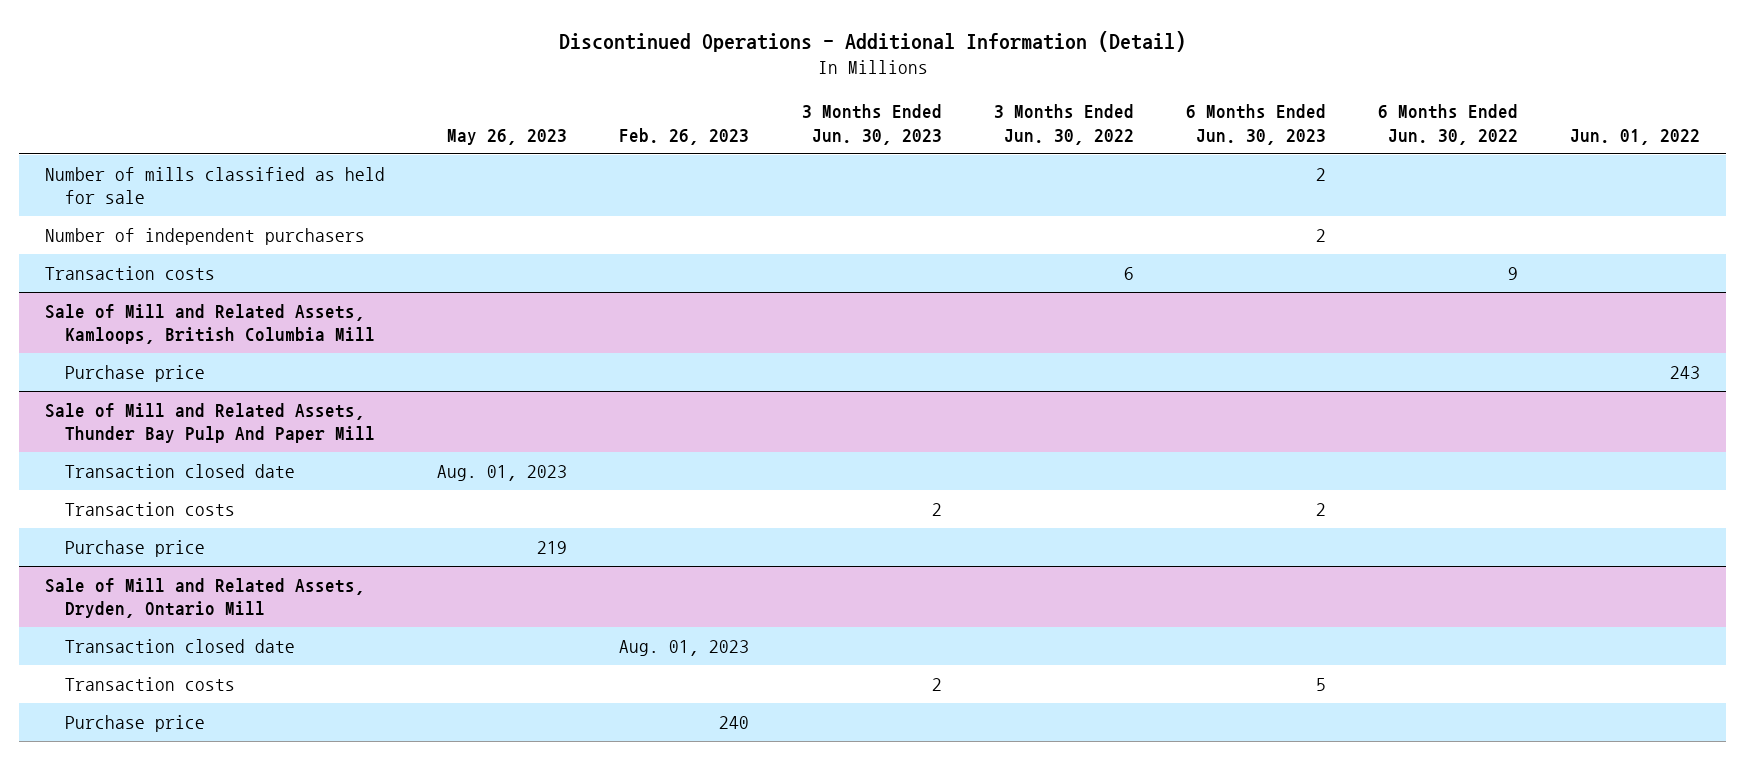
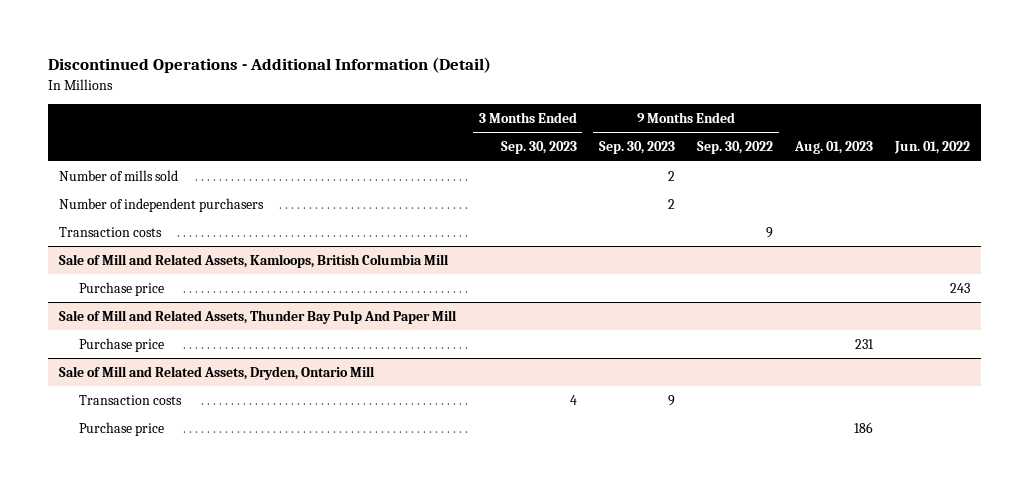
- | May 26, 2023 | Feb. 26, 2023 | 3 Months Ended Jun. 30, 2023 | 3 Months Ended Jun. 30, 2022 | 6 Months Ended Jun. 30, 2023 | 6 Months Ended Jun. 30, 2022 | Jun. 01, 2022
+ | 3 Months Ended Sep. 30, 2023 | 9 Months Ended Sep. 30, 2023 | 9 Months Ended Sep. 30, 2022 | Aug. 01, 2023 | Jun. 01, 2022
- Number of mills classified as held for sale | | | | | 2 | |
+ Number of mills sold | | 2 | | |
@ Sale of Mill and Related Assets, Thunder Bay Pulp And Paper Mill
- Transaction closed date | Aug. 01, 2023 | | | | | |
- Transaction costs | | | 2 | | 2 | |
@ Sale of Mill and Related Assets, Dryden, Ontario Mill
- Transaction closed date | | Aug. 01, 2023 | | | | |

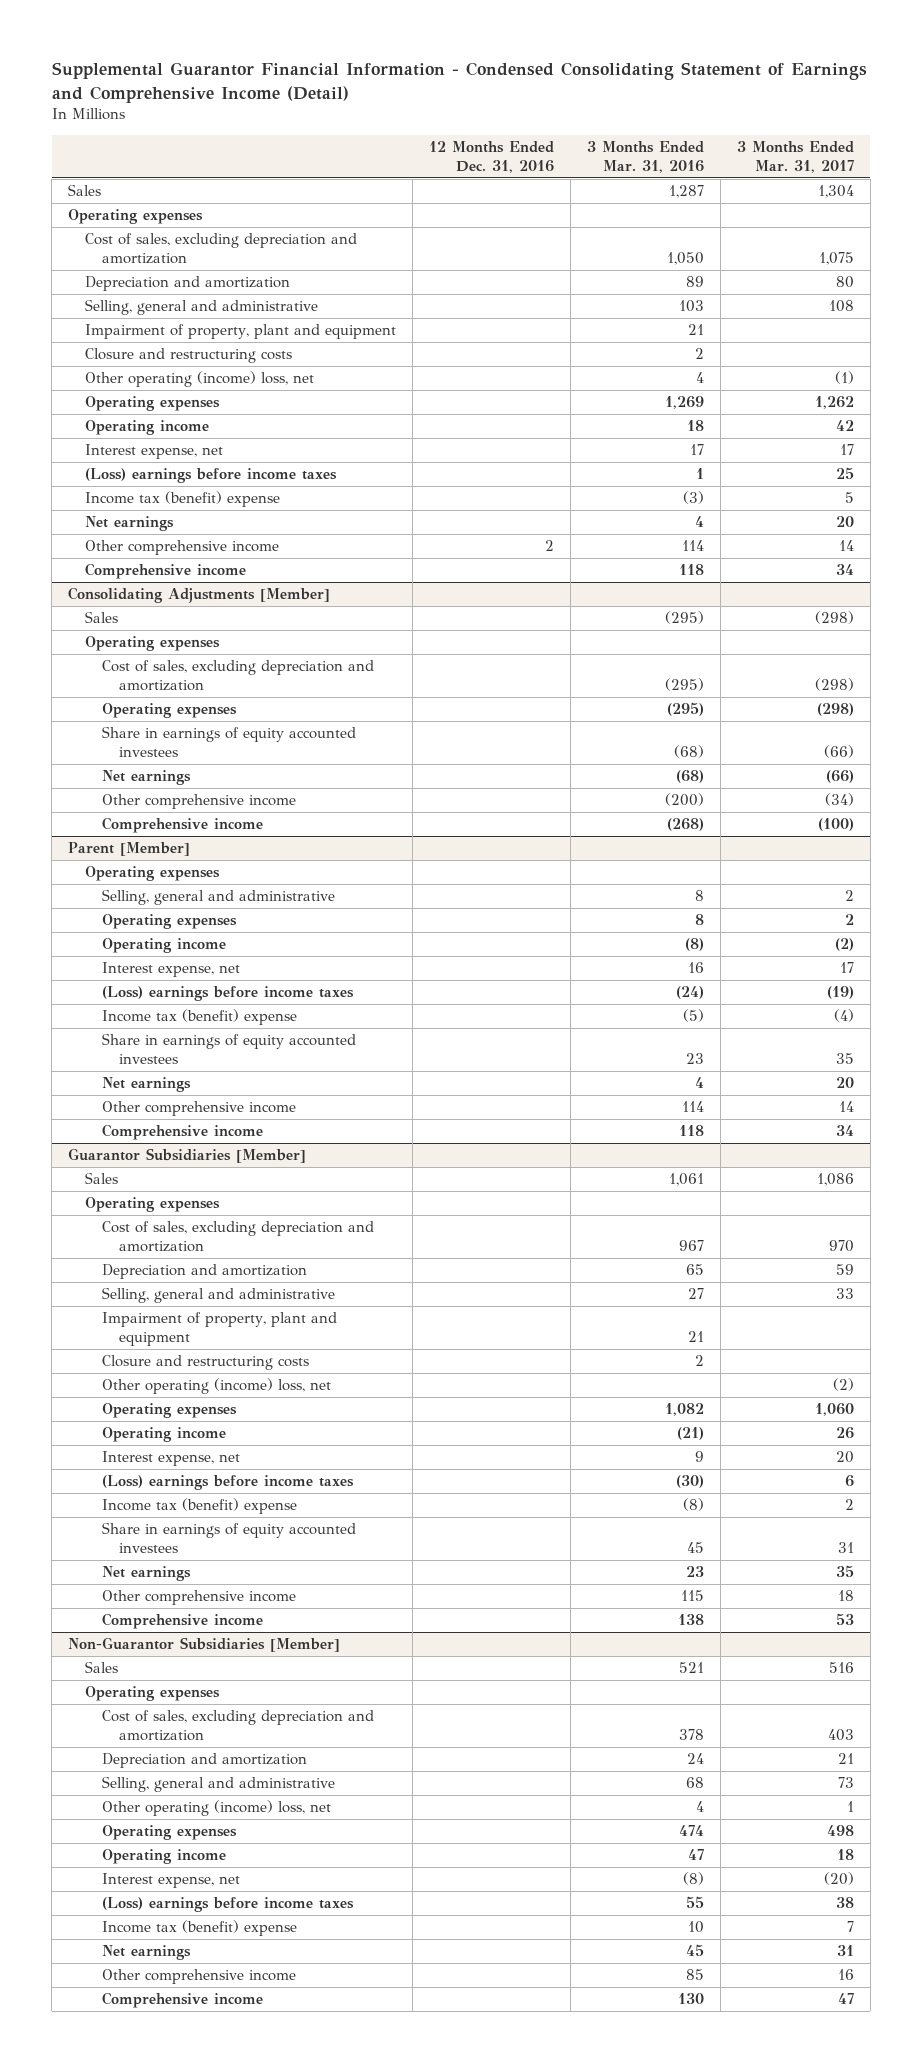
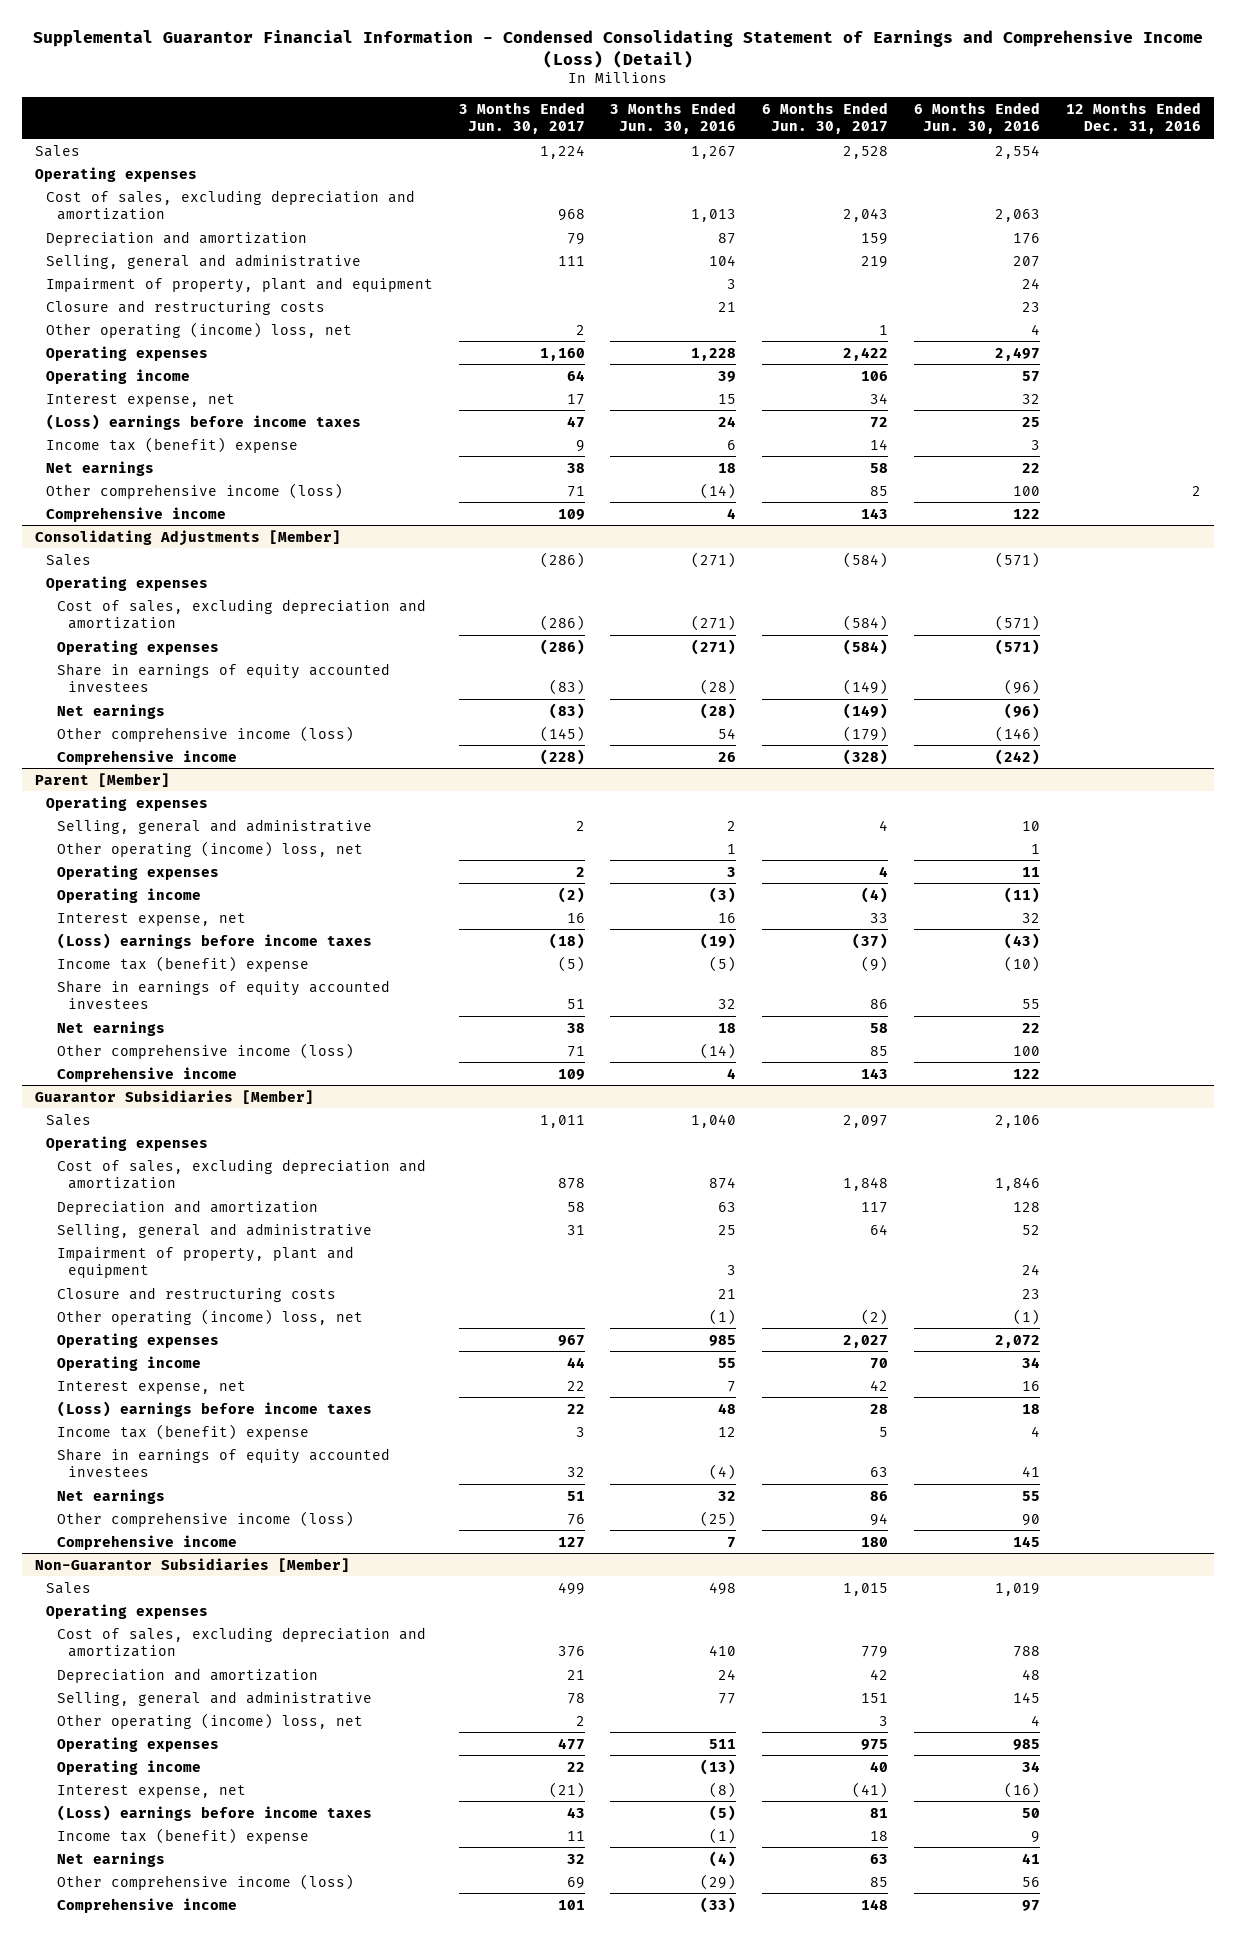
- Supplemental Guarantor Financial Information - Condensed Consolidating Statement of Earnings and Comprehensive Income (Detail)
+ Supplemental Guarantor Financial Information - Condensed Consolidating Statement of Earnings and Comprehensive Income (Loss) (Detail)
- | 12 Months Ended Dec. 31, 2016 | 3 Months Ended Mar. 31, 2016 | 3 Months Ended Mar. 31, 2017
+ | 3 Months Ended Jun. 30, 2017 | 3 Months Ended Jun. 30, 2016 | 6 Months Ended Jun. 30, 2017 | 6 Months Ended Jun. 30, 2016 | 12 Months Ended Dec. 31, 2016
- Other comprehensive income | 2 | 114 | 14
+ Other comprehensive income (loss) | 71 | (14) | 85 | 100 | 2
@ Consolidating Adjustments [Member]
- Other comprehensive income | | (200) | (34)
+ Other comprehensive income (loss) | (145) | 54 | (179) | (146) |
@ Parent [Member]
+ Other operating (income) loss, net | | 1 | | 1 |
- Other comprehensive income | | 114 | 14
+ Other comprehensive income (loss) | 71 | (14) | 85 | 100 |
@ Guarantor Subsidiaries [Member]
- Other comprehensive income | | 115 | 18
+ Other comprehensive income (loss) | 76 | (25) | 94 | 90 |
@ Non-Guarantor Subsidiaries [Member]
- Other comprehensive income | | 85 | 16
+ Other comprehensive income (loss) | 69 | (29) | 85 | 56 |

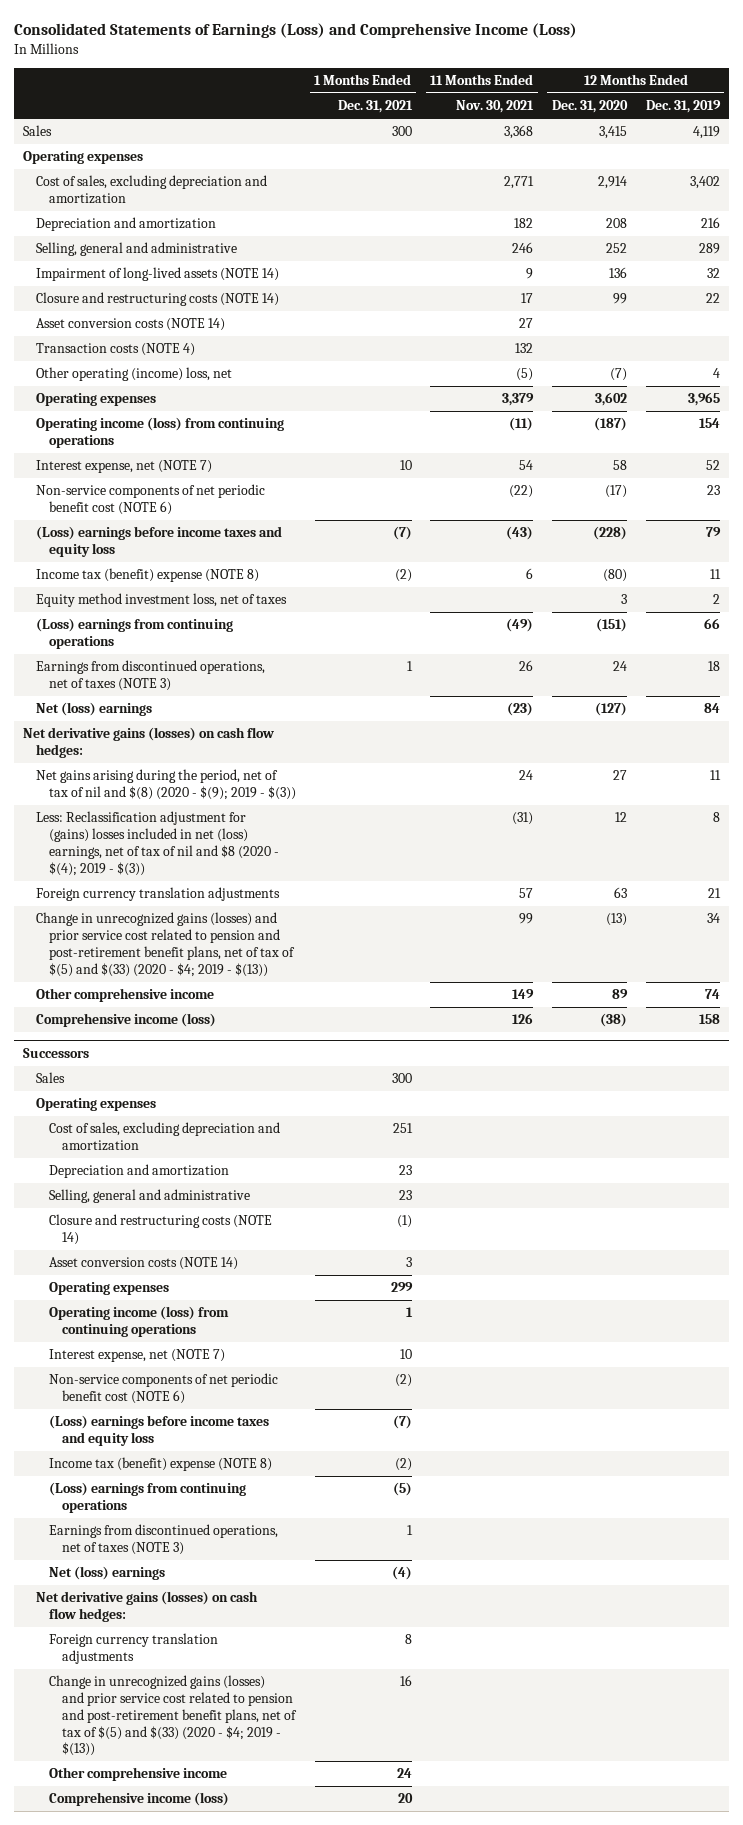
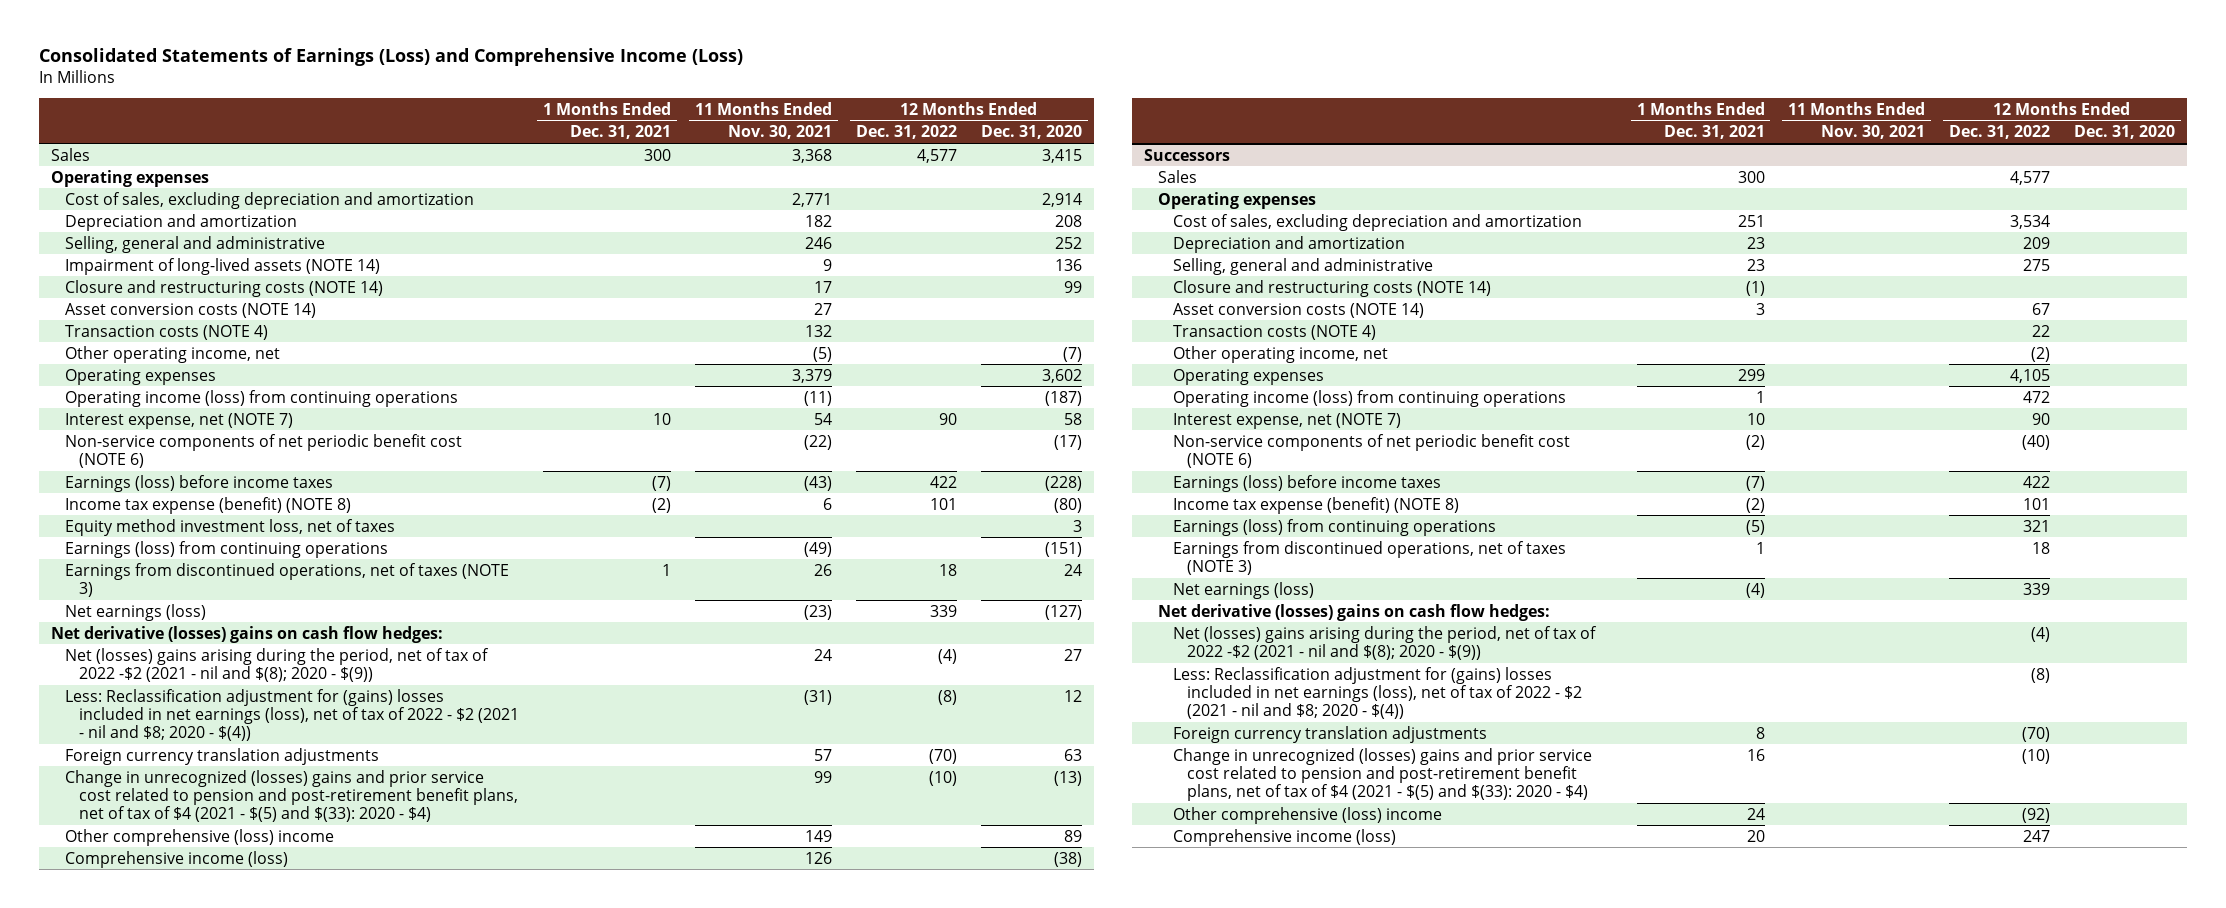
- | 1 Months Ended Dec. 31, 2021 | 11 Months Ended Nov. 30, 2021 | 12 Months Ended Dec. 31, 2020 | 12 Months Ended Dec. 31, 2019
+ | 1 Months Ended Dec. 31, 2021 | 11 Months Ended Nov. 30, 2021 | 12 Months Ended Dec. 31, 2022 | 12 Months Ended Dec. 31, 2020
- Other operating (income) loss, net | | (5) | (7) | 4
+ Other operating income, net | | (5) | | (7)
- (Loss) earnings before income taxes and equity loss | (7) | (43) | (228) | 79
- Income tax (benefit) expense (NOTE 8) | (2) | 6 | (80) | 11
+ Earnings (loss) before income taxes | (7) | (43) | 422 | (228)
+ Income tax expense (benefit) (NOTE 8) | (2) | 6 | 101 | (80)
- (Loss) earnings from continuing operations | | (49) | (151) | 66
+ Earnings (loss) from continuing operations | | (49) | | (151)
- Net (loss) earnings | | (23) | (127) | 84
- Net derivative gains (losses) on cash flow hedges:
- Net gains arising during the period, net of tax of nil and $(8) (2020 - $(9); 2019 - $(3)) | | 24 | 27 | 11
- Less: Reclassification adjustment for (gains) losses included in net (loss) earnings, net of tax of nil and $8 (2020 - $(4); 2019 - $(3)) | | (31) | 12 | 8
+ Net earnings (loss) | | (23) | 339 | (127)
+ Net derivative (losses) gains on cash flow hedges:
+ Net (losses) gains arising during the period, net of tax of 2022 -$2 (2021 - nil and $(8); 2020 - $(9)) | | 24 | (4) | 27
+ Less: Reclassification adjustment for (gains) losses included in net earnings (loss), net of tax of 2022 - $2 (2021 - nil and $8; 2020 - $(4)) | | (31) | (8) | 12
- Change in unrecognized gains (losses) and prior service cost related to pension and post-retirement benefit plans, net of tax of $(5) and $(33) (2020 - $4; 2019 - $(13)) | | 99 | (13) | 34
- Other comprehensive income | | 149 | 89 | 74
+ Change in unrecognized (losses) gains and prior service cost related to pension and post-retirement benefit plans, net of tax of $4 (2021 - $(5) and $(33): 2020 - $4) | | 99 | (10) | (13)
+ Other comprehensive (loss) income | | 149 | | 89
@ Successors
+ Transaction costs (NOTE 4) | | | 22 |
+ Other operating income, net | | | (2) |
- (Loss) earnings before income taxes and equity loss | (7) | | |
- Income tax (benefit) expense (NOTE 8) | (2) | | |
- (Loss) earnings from continuing operations | (5) | | |
+ Earnings (loss) before income taxes | (7) | | 422 |
+ Income tax expense (benefit) (NOTE 8) | (2) | | 101 |
+ Earnings (loss) from continuing operations | (5) | | 321 |
- Net (loss) earnings | (4) | | |
- Net derivative gains (losses) on cash flow hedges:
+ Net earnings (loss) | (4) | | 339 |
+ Net derivative (losses) gains on cash flow hedges:
+ Net (losses) gains arising during the period, net of tax of 2022 -$2 (2021 - nil and $(8); 2020 - $(9)) | | | (4) |
+ Less: Reclassification adjustment for (gains) losses included in net earnings (loss), net of tax of 2022 - $2 (2021 - nil and $8; 2020 - $(4)) | | | (8) |
- Change in unrecognized gains (losses) and prior service cost related to pension and post-retirement benefit plans, net of tax of $(5) and $(33) (2020 - $4; 2019 - $(13)) | 16 | | |
- Other comprehensive income | 24 | | |
+ Change in unrecognized (losses) gains and prior service cost related to pension and post-retirement benefit plans, net of tax of $4 (2021 - $(5) and $(33): 2020 - $4) | 16 | | (10) |
+ Other comprehensive (loss) income | 24 | | (92) |

